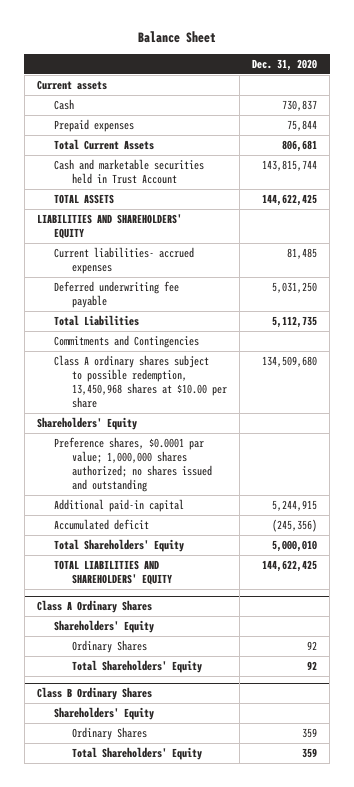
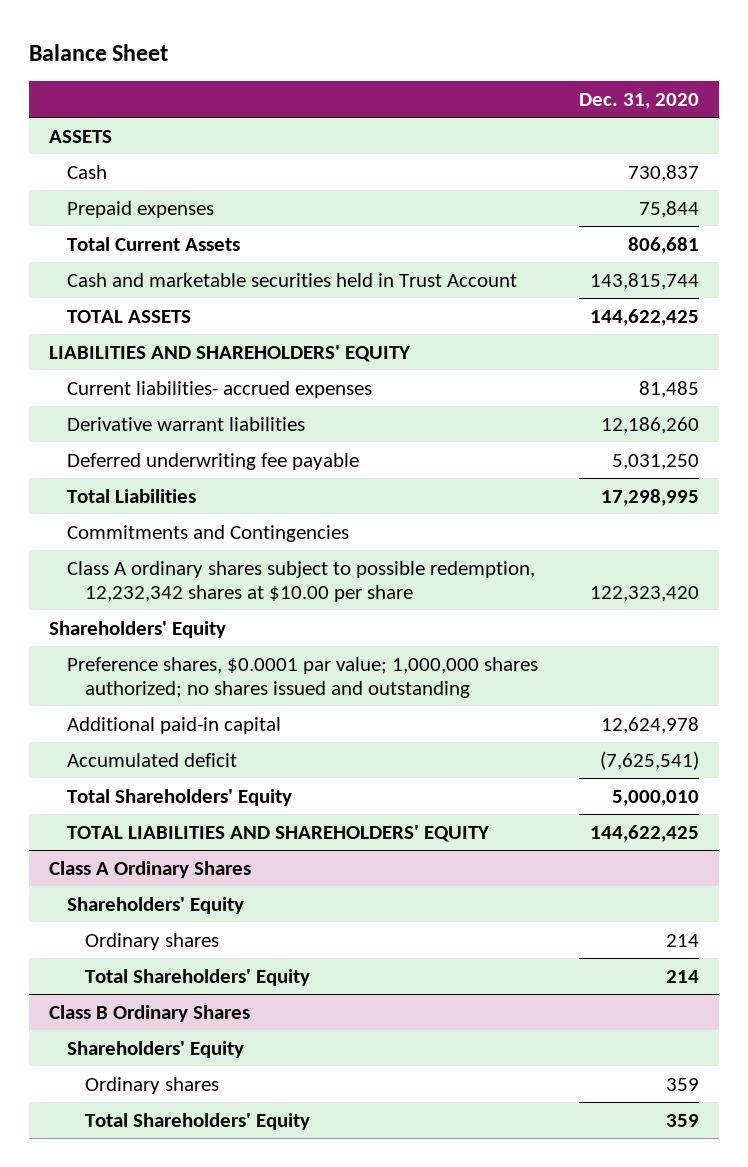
- Current assets
+ ASSETS
+ Derivative warrant liabilities | 12,186,260
- Total Liabilities | 5,112,735
+ Total Liabilities | 17,298,995
- Class A ordinary shares subject to possible redemption, 13,450,968 shares at $10.00 per share | 134,509,680
+ Class A ordinary shares subject to possible redemption, 12,232,342 shares at $10.00 per share | 122,323,420
- Additional paid-in capital | 5,244,915
- Accumulated deficit | (245,356)
+ Additional paid-in capital | 12,624,978
+ Accumulated deficit | (7,625,541)
@ Class A Ordinary Shares
- Ordinary Shares | 92
- Total Shareholders' Equity | 92
+ Ordinary shares | 214
+ Total Shareholders' Equity | 214
@ Class B Ordinary Shares
- Ordinary Shares | 359
+ Ordinary shares | 359

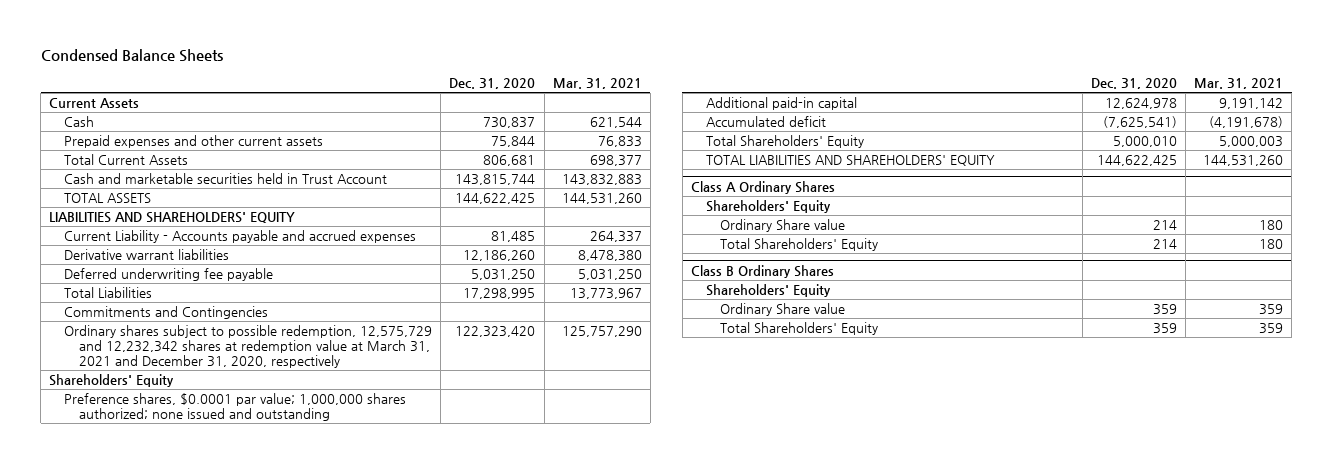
- Balance Sheet
+ Condensed Balance Sheets
- | Dec. 31, 2020
+ | Dec. 31, 2020 | Mar. 31, 2021
- ASSETS
+ Current Assets
- Prepaid expenses | 75,844
+ Prepaid expenses and other current assets | 75,844 | 76,833
- Current liabilities- accrued expenses | 81,485
+ Current Liability - Accounts payable and accrued expenses | 81,485 | 264,337
- Class A ordinary shares subject to possible redemption, 12,232,342 shares at $10.00 per share | 122,323,420
+ Ordinary shares subject to possible redemption, 12,575,729 and 12,232,342 shares at redemption value at March 31, 2021 and December 31, 2020, respectively | 122,323,420 | 125,757,290
- Preference shares, $0.0001 par value; 1,000,000 shares authorized; no shares issued and outstanding
+ Preference shares, $0.0001 par value; 1,000,000 shares authorized; none issued and outstanding
@ Class A Ordinary Shares
- Ordinary shares | 214
+ Ordinary Share value | 214 | 180
@ Class B Ordinary Shares
- Ordinary shares | 359
+ Ordinary Share value | 359 | 359

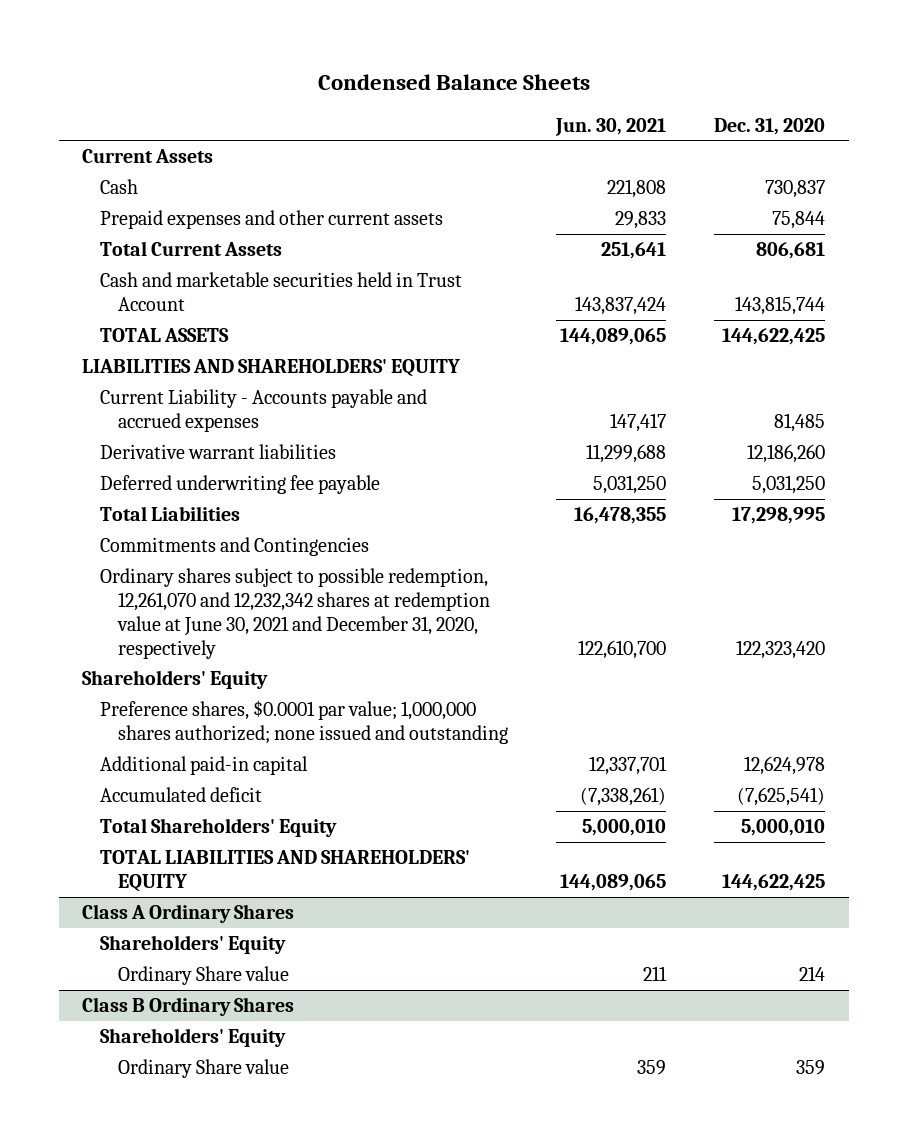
- | Dec. 31, 2020 | Mar. 31, 2021
+ | Jun. 30, 2021 | Dec. 31, 2020
- Ordinary shares subject to possible redemption, 12,575,729 and 12,232,342 shares at redemption value at March 31, 2021 and December 31, 2020, respectively | 122,323,420 | 125,757,290
+ Ordinary shares subject to possible redemption, 12,261,070 and 12,232,342 shares at redemption value at June 30, 2021 and December 31, 2020, respectively | 122,610,700 | 122,323,420
@ Class A Ordinary Shares
- Total Shareholders' Equity | 214 | 180
@ Class B Ordinary Shares
- Total Shareholders' Equity | 359 | 359

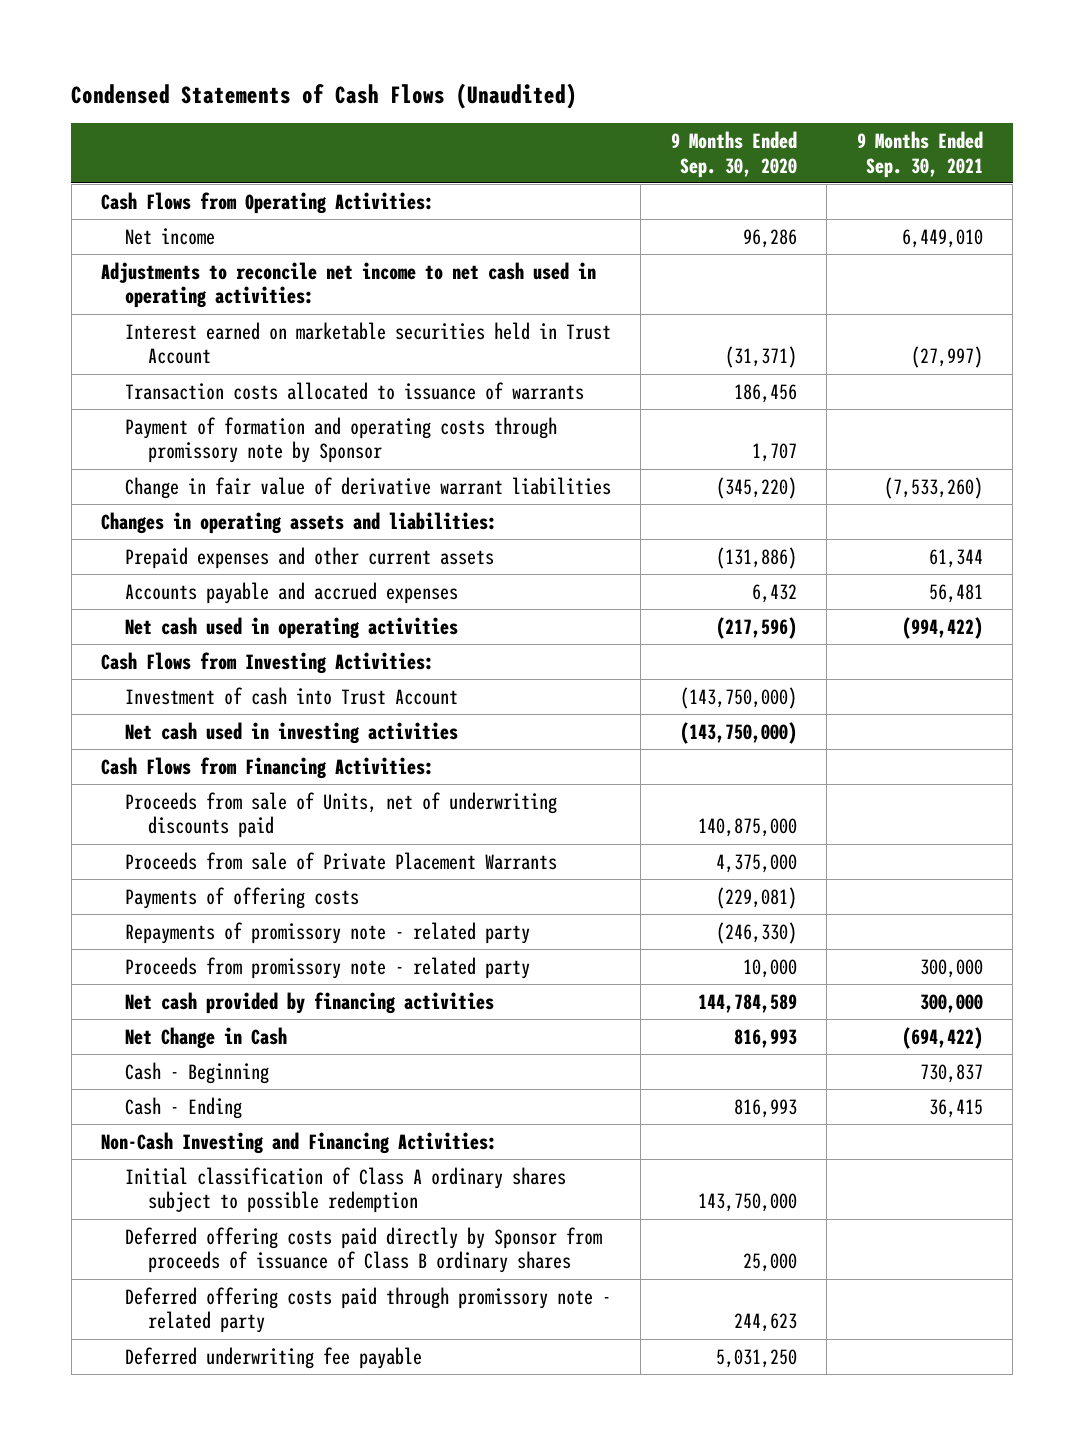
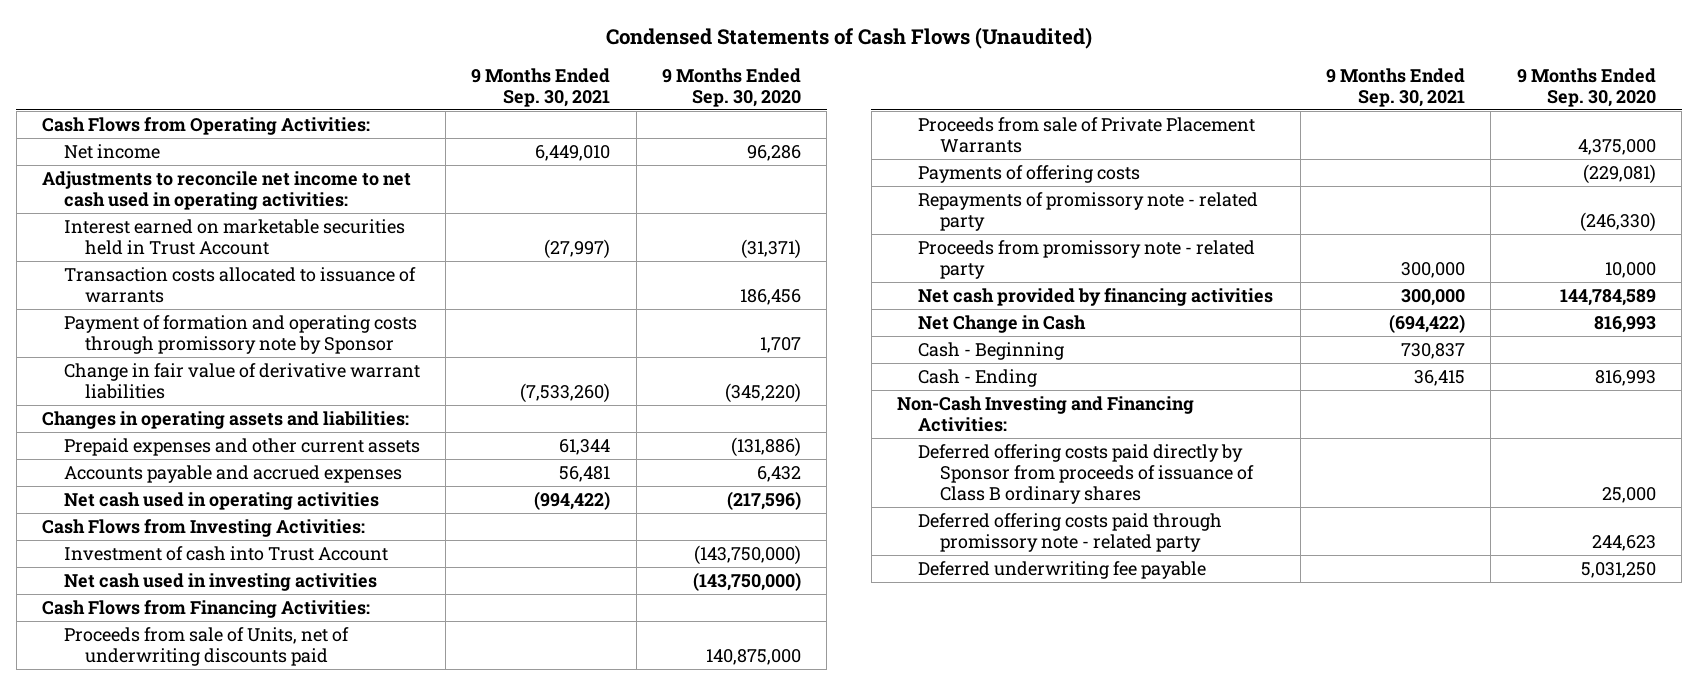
- | 9 Months Ended Sep. 30, 2020 | 9 Months Ended Sep. 30, 2021
+ | 9 Months Ended Sep. 30, 2021 | 9 Months Ended Sep. 30, 2020
- Initial classification of Class A ordinary shares subject to possible redemption | 143,750,000 |

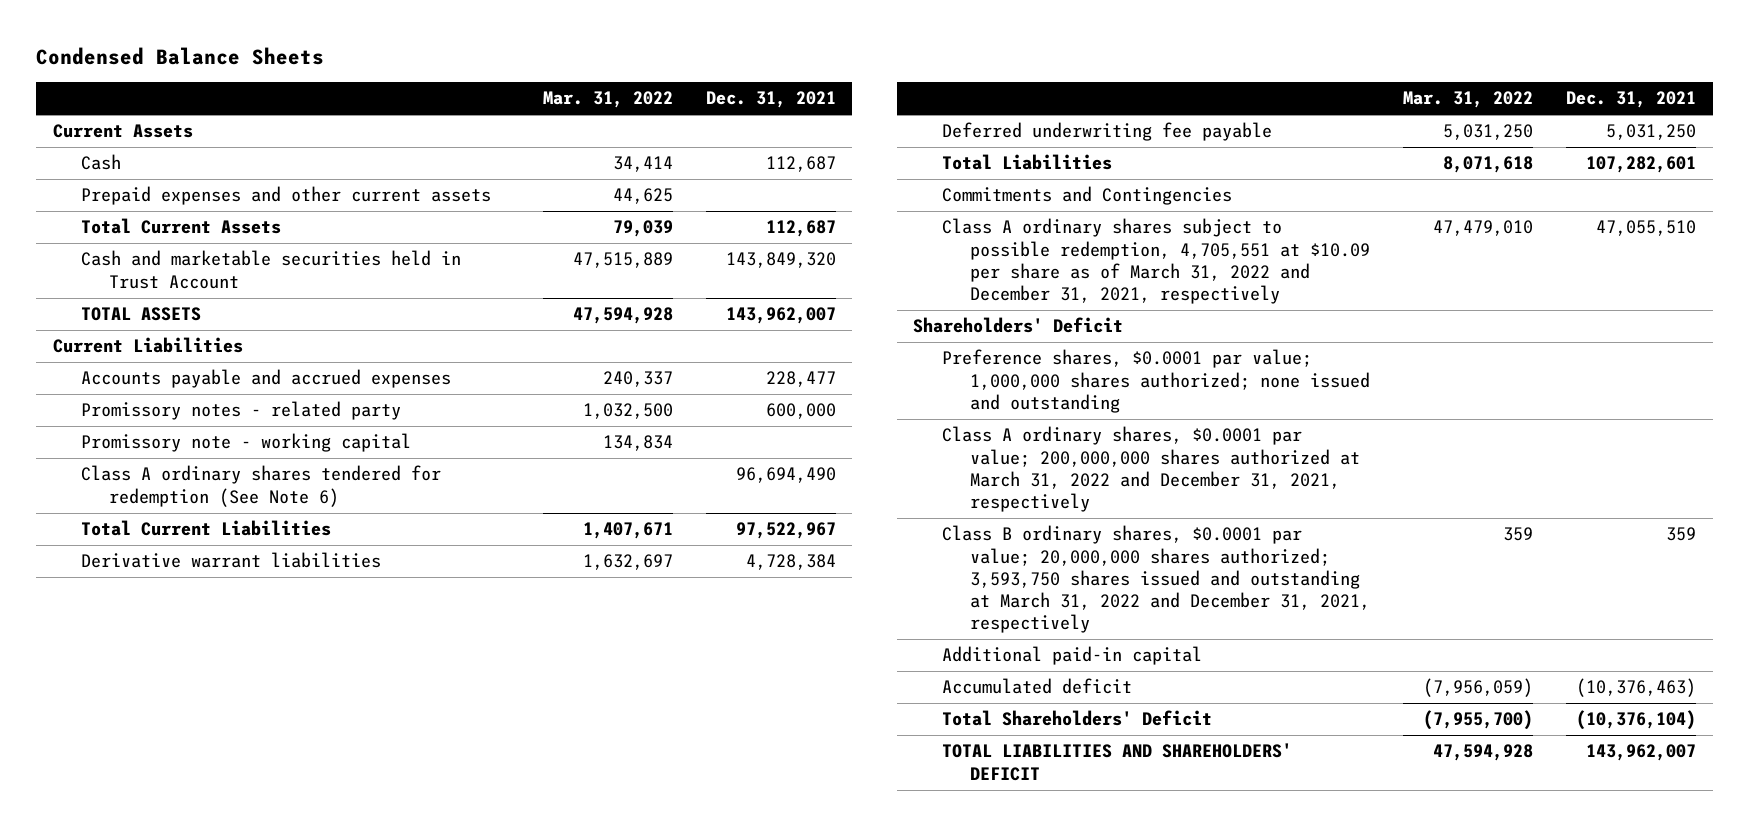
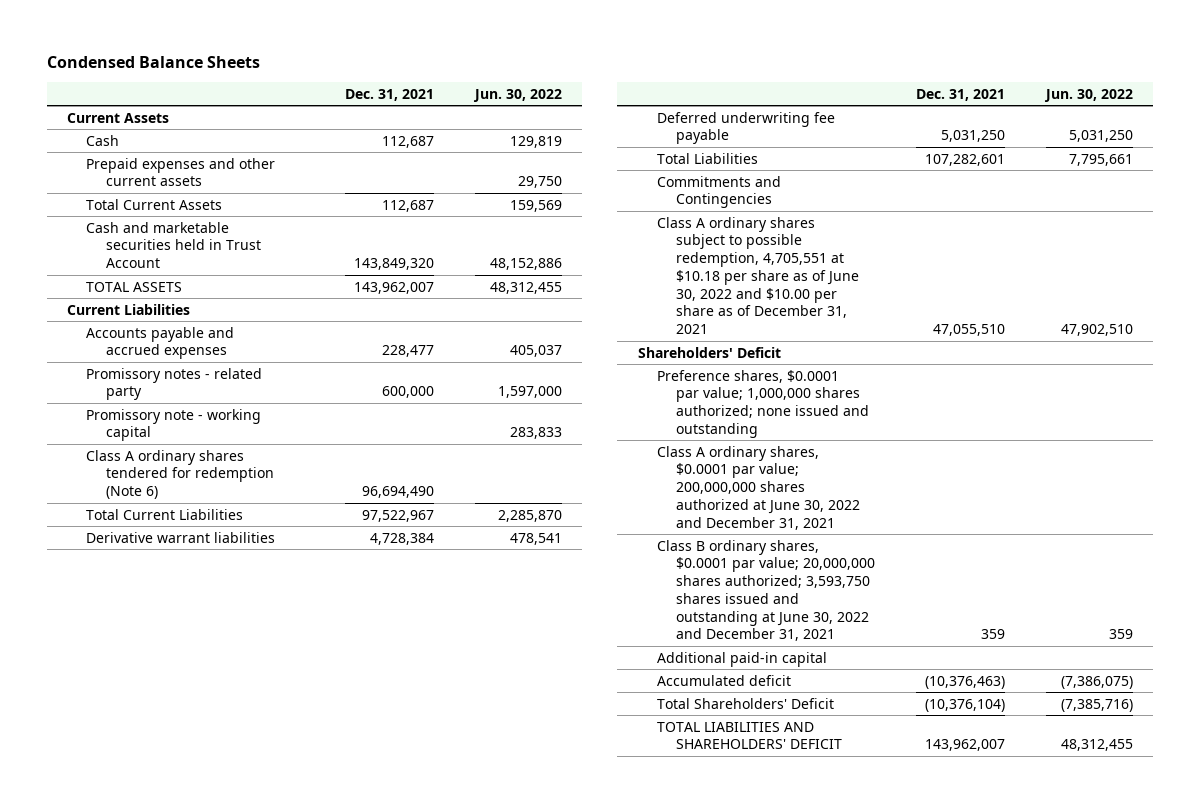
- | Mar. 31, 2022 | Dec. 31, 2021
+ | Dec. 31, 2021 | Jun. 30, 2022
- Class A ordinary shares tendered for redemption (See Note 6) | | 96,694,490
+ Class A ordinary shares tendered for redemption (Note 6) | 96,694,490 |
- Class A ordinary shares subject to possible redemption, 4,705,551 at $10.09 per share as of March 31, 2022 and December 31, 2021, respectively | 47,479,010 | 47,055,510
+ Class A ordinary shares subject to possible redemption, 4,705,551 at $10.18 per share as of June 30, 2022 and $10.00 per share as of December 31, 2021 | 47,055,510 | 47,902,510
- Class A ordinary shares, $0.0001 par value; 200,000,000 shares authorized at March 31, 2022 and December 31, 2021, respectively
- Class B ordinary shares, $0.0001 par value; 20,000,000 shares authorized; 3,593,750 shares issued and outstanding at March 31, 2022 and December 31, 2021, respectively | 359 | 359
+ Class A ordinary shares, $0.0001 par value; 200,000,000 shares authorized at June 30, 2022 and December 31, 2021
+ Class B ordinary shares, $0.0001 par value; 20,000,000 shares authorized; 3,593,750 shares issued and outstanding at June 30, 2022 and December 31, 2021 | 359 | 359

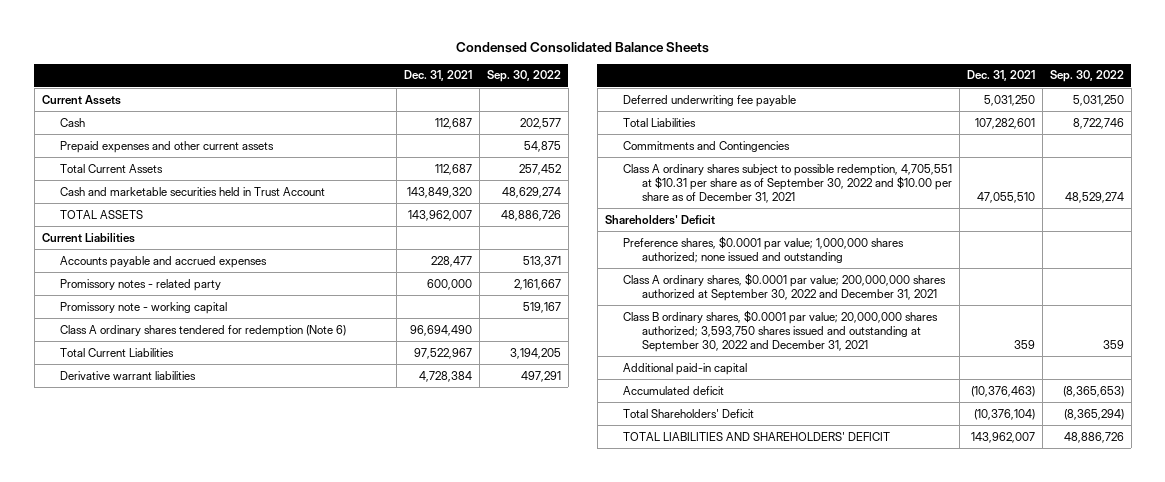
- Condensed Balance Sheets
+ Condensed Consolidated Balance Sheets
- | Dec. 31, 2021 | Jun. 30, 2022
+ | Dec. 31, 2021 | Sep. 30, 2022
- Class A ordinary shares subject to possible redemption, 4,705,551 at $10.18 per share as of June 30, 2022 and $10.00 per share as of December 31, 2021 | 47,055,510 | 47,902,510
+ Class A ordinary shares subject to possible redemption, 4,705,551 at $10.31 per share as of September 30, 2022 and $10.00 per share as of December 31, 2021 | 47,055,510 | 48,529,274
- Class A ordinary shares, $0.0001 par value; 200,000,000 shares authorized at June 30, 2022 and December 31, 2021
- Class B ordinary shares, $0.0001 par value; 20,000,000 shares authorized; 3,593,750 shares issued and outstanding at June 30, 2022 and December 31, 2021 | 359 | 359
+ Class A ordinary shares, $0.0001 par value; 200,000,000 shares authorized at September 30, 2022 and December 31, 2021
+ Class B ordinary shares, $0.0001 par value; 20,000,000 shares authorized; 3,593,750 shares issued and outstanding at September 30, 2022 and December 31, 2021 | 359 | 359

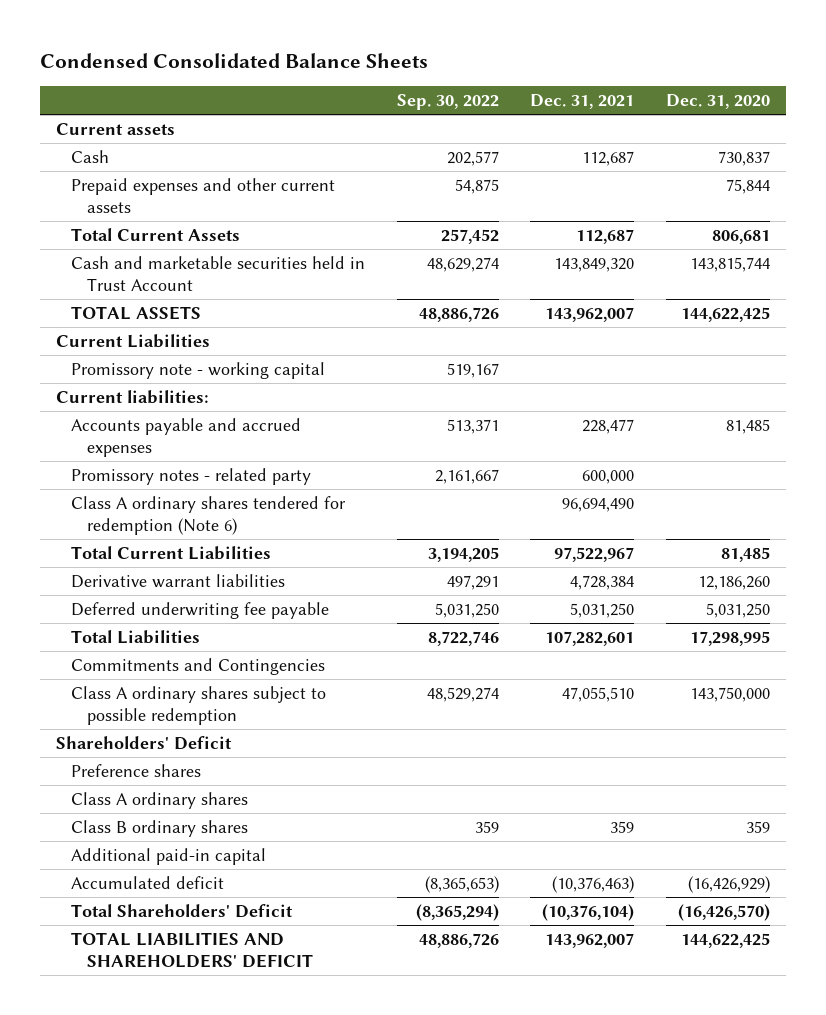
- | Dec. 31, 2021 | Sep. 30, 2022
+ | Sep. 30, 2022 | Dec. 31, 2021 | Dec. 31, 2020
- Current Assets
+ Current assets
moved up: Promissory note - working capital | 519,167 | |
+ Current liabilities:
- Class A ordinary shares subject to possible redemption, 4,705,551 at $10.31 per share as of September 30, 2022 and $10.00 per share as of December 31, 2021 | 47,055,510 | 48,529,274
+ Class A ordinary shares subject to possible redemption | 48,529,274 | 47,055,510 | 143,750,000
- Preference shares, $0.0001 par value; 1,000,000 shares authorized; none issued and outstanding
- Class A ordinary shares, $0.0001 par value; 200,000,000 shares authorized at September 30, 2022 and December 31, 2021
- Class B ordinary shares, $0.0001 par value; 20,000,000 shares authorized; 3,593,750 shares issued and outstanding at September 30, 2022 and December 31, 2021 | 359 | 359
+ Preference shares
+ Class A ordinary shares
+ Class B ordinary shares | 359 | 359 | 359

